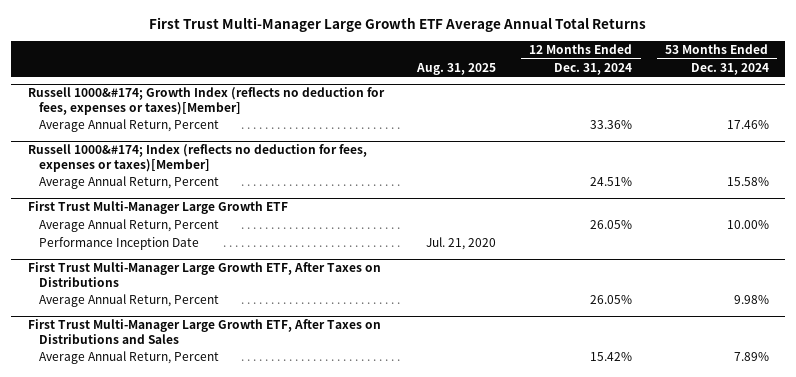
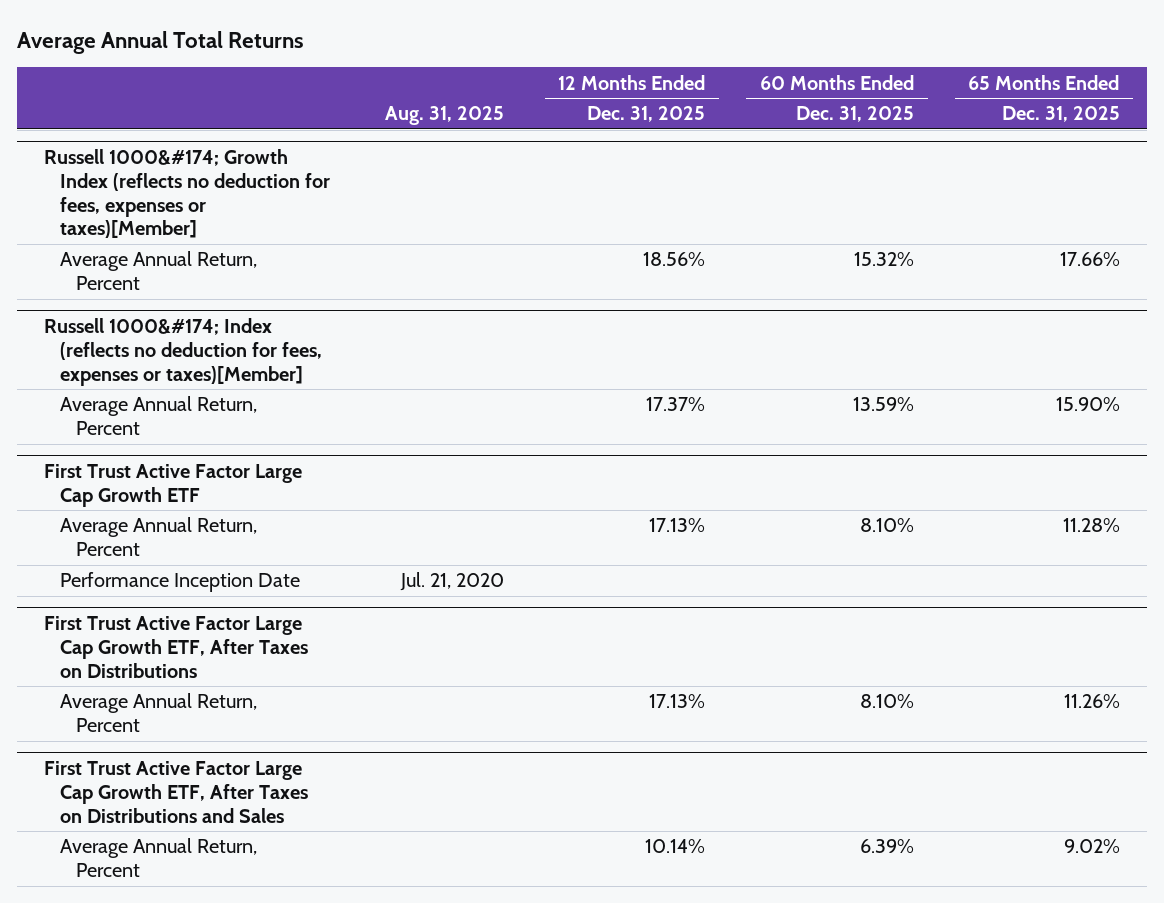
- First Trust Multi-Manager Large Growth ETF Average Annual Total Returns
+ Average Annual Total Returns
- | Aug. 31, 2025 | 12 Months Ended Dec. 31, 2024 | 53 Months Ended Dec. 31, 2024
+ | Aug. 31, 2025 | 12 Months Ended Dec. 31, 2025 | 60 Months Ended Dec. 31, 2025 | 65 Months Ended Dec. 31, 2025
- First Trust Multi-Manager Large Growth ETF
+ First Trust Active Factor Large Cap Growth ETF
- First Trust Multi-Manager Large Growth ETF, After Taxes on Distributions
+ First Trust Active Factor Large Cap Growth ETF, After Taxes on Distributions
- First Trust Multi-Manager Large Growth ETF, After Taxes on Distributions and Sales
+ First Trust Active Factor Large Cap Growth ETF, After Taxes on Distributions and Sales

